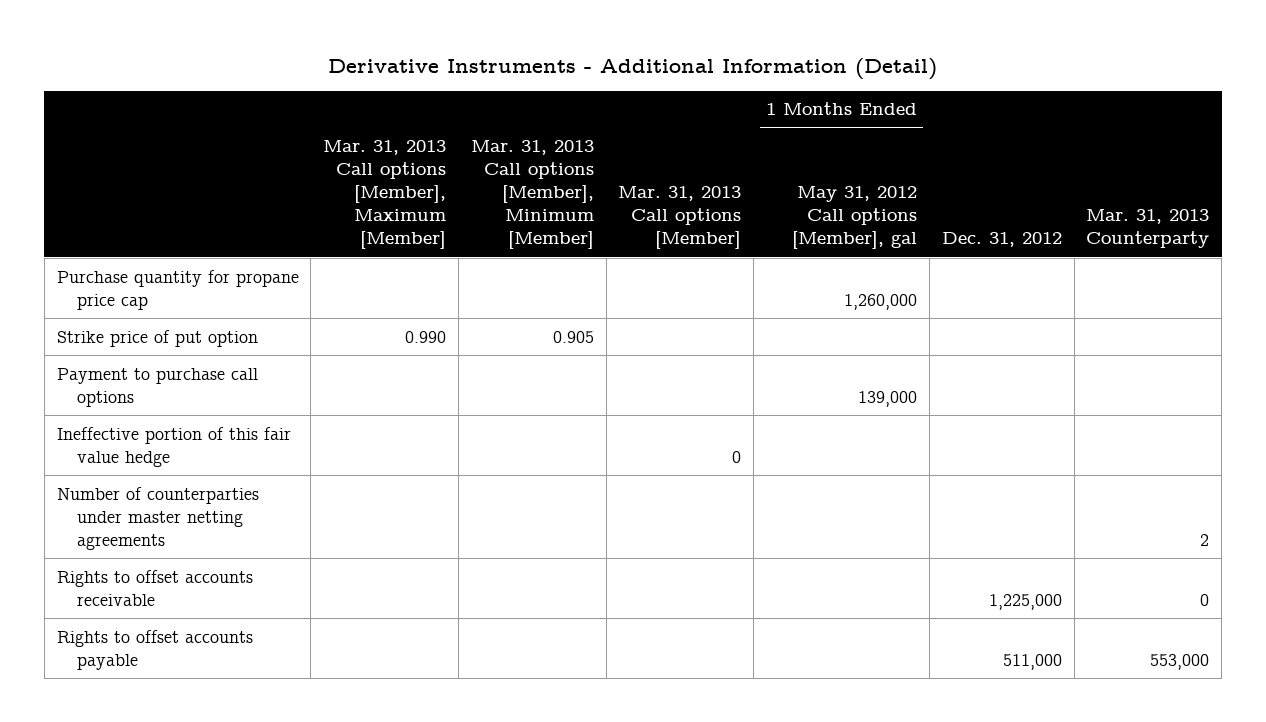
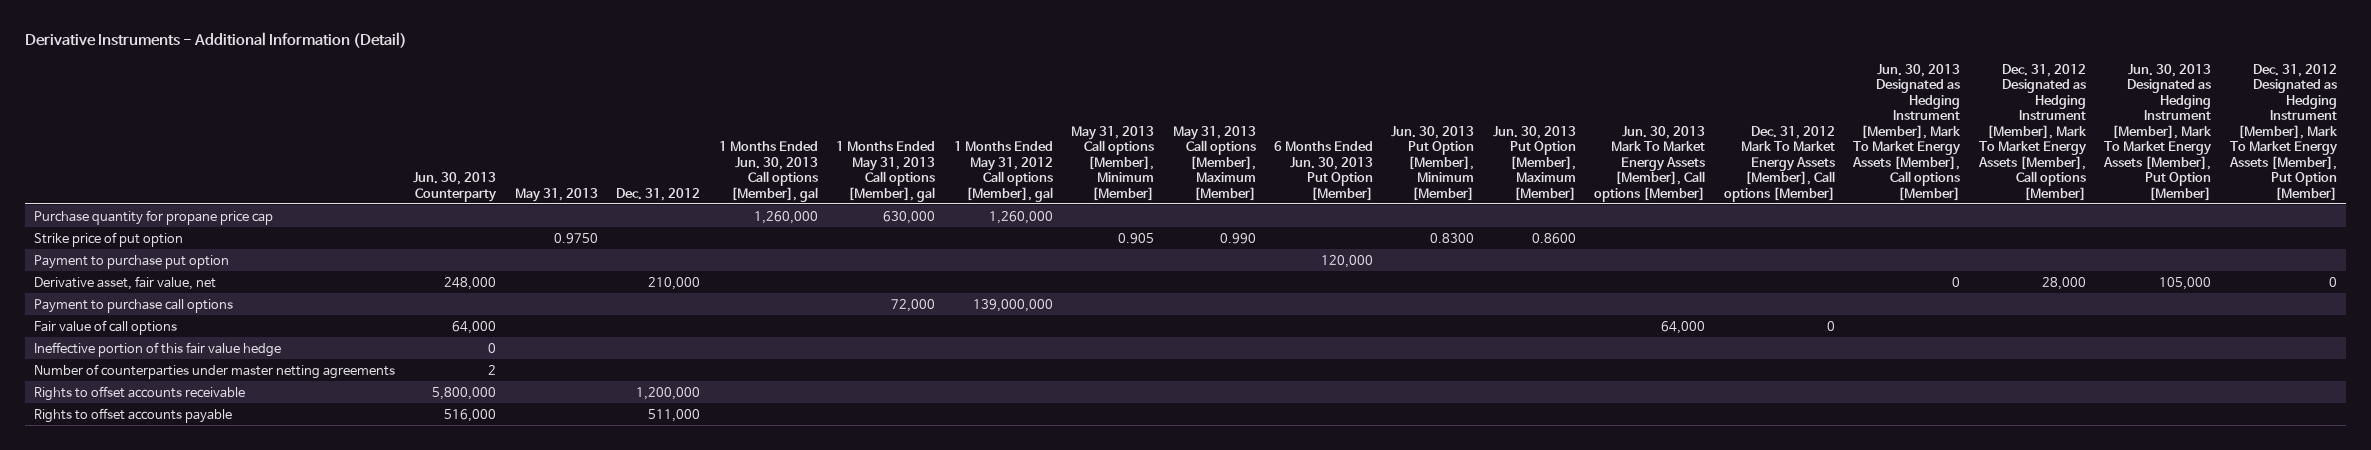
- | Mar. 31, 2013 Call options [Member], Maximum [Member] | Mar. 31, 2013 Call options [Member], Minimum [Member] | Mar. 31, 2013 Call options [Member] | 1 Months Ended May 31, 2012 Call options [Member], gal | Dec. 31, 2012 | Mar. 31, 2013 Counterparty
+ | Jun. 30, 2013 Counterparty | May 31, 2013 | Dec. 31, 2012 | 1 Months Ended Jun. 30, 2013 Call options [Member], gal | 1 Months Ended May 31, 2013 Call options [Member], gal | 1 Months Ended May 31, 2012 Call options [Member], gal | May 31, 2013 Call options [Member], Minimum [Member] | May 31, 2013 Call options [Member], Maximum [Member] | 6 Months Ended Jun. 30, 2013 Put Option [Member] | Jun. 30, 2013 Put Option [Member], Minimum [Member] | Jun. 30, 2013 Put Option [Member], Maximum [Member] | Jun. 30, 2013 Mark To Market Energy Assets [Member], Call options [Member] | Dec. 31, 2012 Mark To Market Energy Assets [Member], Call options [Member] | Jun. 30, 2013 Designated as Hedging Instrument [Member], Mark To Market Energy Assets [Member], Call options [Member] | Dec. 31, 2012 Designated as Hedging Instrument [Member], Mark To Market Energy Assets [Member], Call options [Member] | Jun. 30, 2013 Designated as Hedging Instrument [Member], Mark To Market Energy Assets [Member], Put Option [Member] | Dec. 31, 2012 Designated as Hedging Instrument [Member], Mark To Market Energy Assets [Member], Put Option [Member]
- Payment to purchase call options | | | | 139,000 | |
+ Payment to purchase put option | | | | | | | | | 120,000 | | | | | | | |
+ Derivative asset, fair value, net | 248,000 | | 210,000 | | | | | | | | | | | 0 | 28,000 | 105,000 | 0
+ Payment to purchase call options | | | | | 72,000 | 139,000,000 | | | | | | | | | | |
+ Fair value of call options | 64,000 | | | | | | | | | | | 64,000 | 0 | | | |
- Rights to offset accounts receivable | | | | | 1,225,000 | 0
+ Rights to offset accounts receivable | 5,800,000 | | 1,200,000 | | | | | | | | | | | | | |

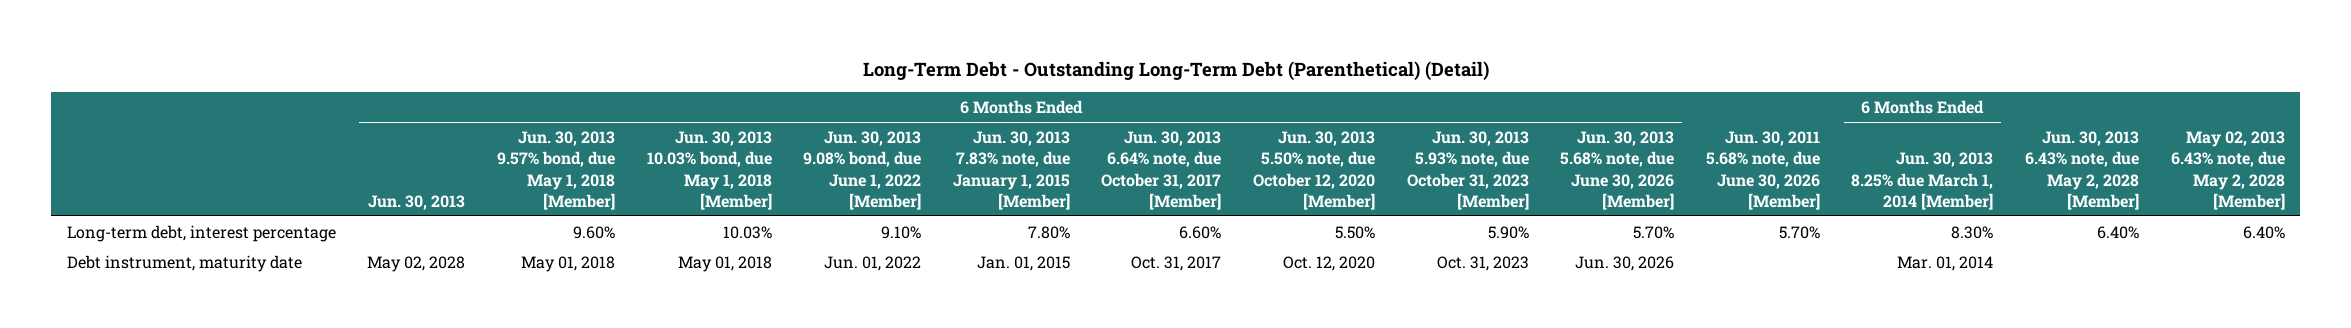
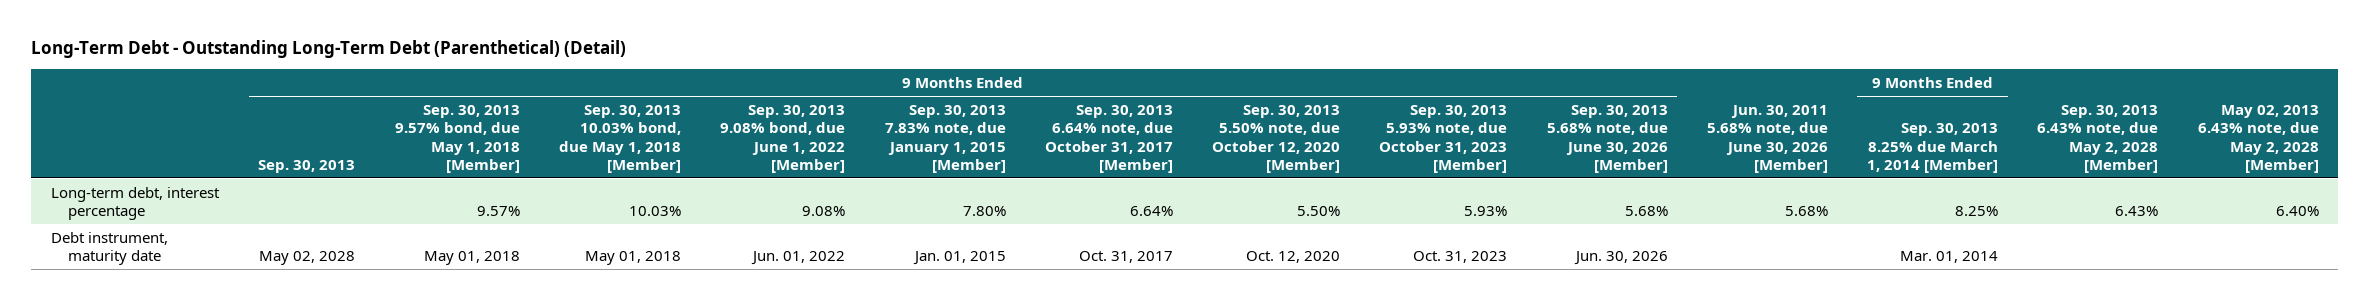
- | 6 Months Ended Jun. 30, 2013 | 6 Months Ended Jun. 30, 2013 9.57% bond, due May 1, 2018 [Member] | 6 Months Ended Jun. 30, 2013 10.03% bond, due May 1, 2018 [Member] | 6 Months Ended Jun. 30, 2013 9.08% bond, due June 1, 2022 [Member] | 6 Months Ended Jun. 30, 2013 7.83% note, due January 1, 2015 [Member] | 6 Months Ended Jun. 30, 2013 6.64% note, due October 31, 2017 [Member] | 6 Months Ended Jun. 30, 2013 5.50% note, due October 12, 2020 [Member] | 6 Months Ended Jun. 30, 2013 5.93% note, due October 31, 2023 [Member] | 6 Months Ended Jun. 30, 2013 5.68% note, due June 30, 2026 [Member] | Jun. 30, 2011 5.68% note, due June 30, 2026 [Member] | 6 Months Ended Jun. 30, 2013 8.25% due March 1, 2014 [Member] | Jun. 30, 2013 6.43% note, due May 2, 2028 [Member] | May 02, 2013 6.43% note, due May 2, 2028 [Member]
+ | 9 Months Ended Sep. 30, 2013 | 9 Months Ended Sep. 30, 2013 9.57% bond, due May 1, 2018 [Member] | 9 Months Ended Sep. 30, 2013 10.03% bond, due May 1, 2018 [Member] | 9 Months Ended Sep. 30, 2013 9.08% bond, due June 1, 2022 [Member] | 9 Months Ended Sep. 30, 2013 7.83% note, due January 1, 2015 [Member] | 9 Months Ended Sep. 30, 2013 6.64% note, due October 31, 2017 [Member] | 9 Months Ended Sep. 30, 2013 5.50% note, due October 12, 2020 [Member] | 9 Months Ended Sep. 30, 2013 5.93% note, due October 31, 2023 [Member] | 9 Months Ended Sep. 30, 2013 5.68% note, due June 30, 2026 [Member] | Jun. 30, 2011 5.68% note, due June 30, 2026 [Member] | 9 Months Ended Sep. 30, 2013 8.25% due March 1, 2014 [Member] | Sep. 30, 2013 6.43% note, due May 2, 2028 [Member] | May 02, 2013 6.43% note, due May 2, 2028 [Member]
- Long-term debt, interest percentage | | 9.60% | 10.03% | 9.10% | 7.80% | 6.60% | 5.50% | 5.90% | 5.70% | 5.70% | 8.30% | 6.40% | 6.40%
+ Long-term debt, interest percentage | | 9.57% | 10.03% | 9.08% | 7.80% | 6.64% | 5.50% | 5.93% | 5.68% | 5.68% | 8.25% | 6.43% | 6.40%

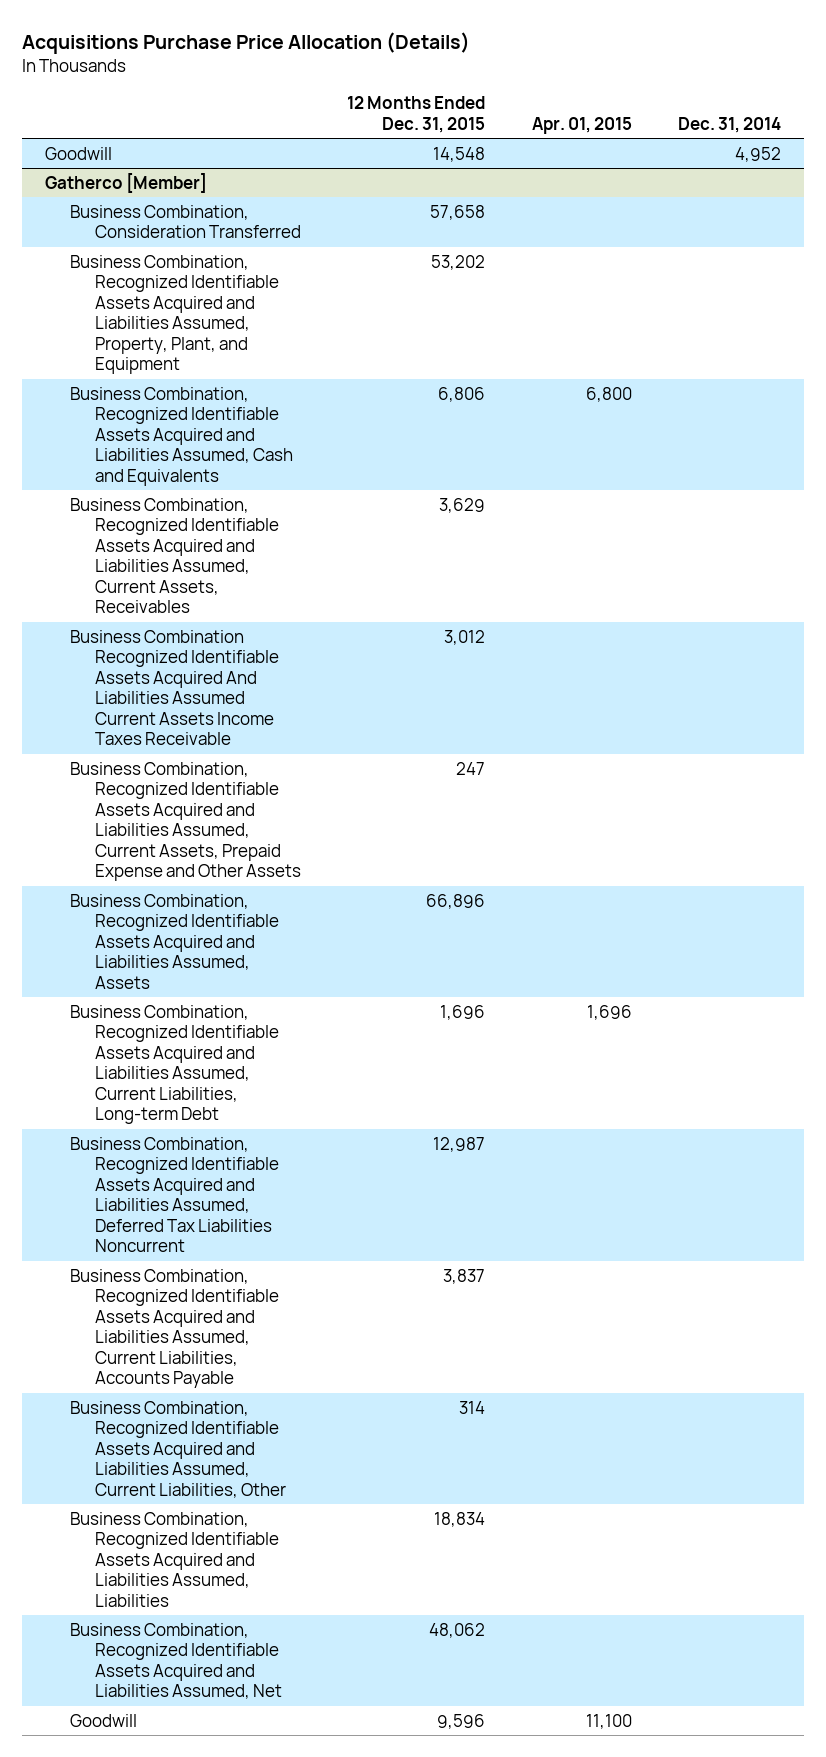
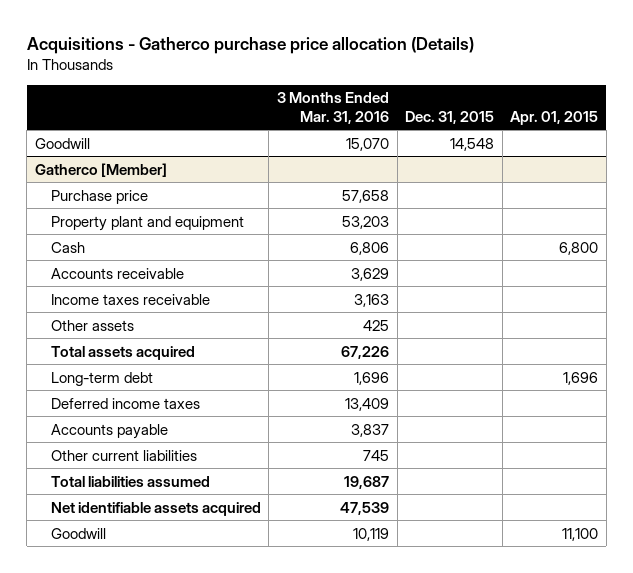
- Acquisitions Purchase Price Allocation (Details)
+ Acquisitions - Gatherco purchase price allocation (Details)
- | 12 Months Ended Dec. 31, 2015 | Apr. 01, 2015 | Dec. 31, 2014
+ | 3 Months Ended Mar. 31, 2016 | Dec. 31, 2015 | Apr. 01, 2015
@ Gatherco [Member]
- Business Combination, Consideration Transferred | 57,658 | |
- Business Combination, Recognized Identifiable Assets Acquired and Liabilities Assumed, Property, Plant, and Equipment | 53,202 | |
- Business Combination, Recognized Identifiable Assets Acquired and Liabilities Assumed, Cash and Equivalents | 6,806 | 6,800 |
- Business Combination, Recognized Identifiable Assets Acquired and Liabilities Assumed, Current Assets, Receivables | 3,629 | |
- Business Combination Recognized Identifiable Assets Acquired And Liabilities Assumed Current Assets Income Taxes Receivable | 3,012 | |
- Business Combination, Recognized Identifiable Assets Acquired and Liabilities Assumed, Current Assets, Prepaid Expense and Other Assets | 247 | |
- Business Combination, Recognized Identifiable Assets Acquired and Liabilities Assumed, Assets | 66,896 | |
- Business Combination, Recognized Identifiable Assets Acquired and Liabilities Assumed, Current Liabilities, Long-term Debt | 1,696 | 1,696 |
- Business Combination, Recognized Identifiable Assets Acquired and Liabilities Assumed, Deferred Tax Liabilities Noncurrent | 12,987 | |
- Business Combination, Recognized Identifiable Assets Acquired and Liabilities Assumed, Current Liabilities, Accounts Payable | 3,837 | |
- Business Combination, Recognized Identifiable Assets Acquired and Liabilities Assumed, Current Liabilities, Other | 314 | |
- Business Combination, Recognized Identifiable Assets Acquired and Liabilities Assumed, Liabilities | 18,834 | |
- Business Combination, Recognized Identifiable Assets Acquired and Liabilities Assumed, Net | 48,062 | |
+ Purchase price | 57,658 | |
+ Property plant and equipment | 53,203 | |
+ Cash | 6,806 | | 6,800
+ Accounts receivable | 3,629 | |
+ Income taxes receivable | 3,163 | |
+ Other assets | 425 | |
+ Total assets acquired | 67,226 | |
+ Long-term debt | 1,696 | | 1,696
+ Deferred income taxes | 13,409 | |
+ Accounts payable | 3,837 | |
+ Other current liabilities | 745 | |
+ Total liabilities assumed | 19,687 | |
+ Net identifiable assets acquired | 47,539 | |

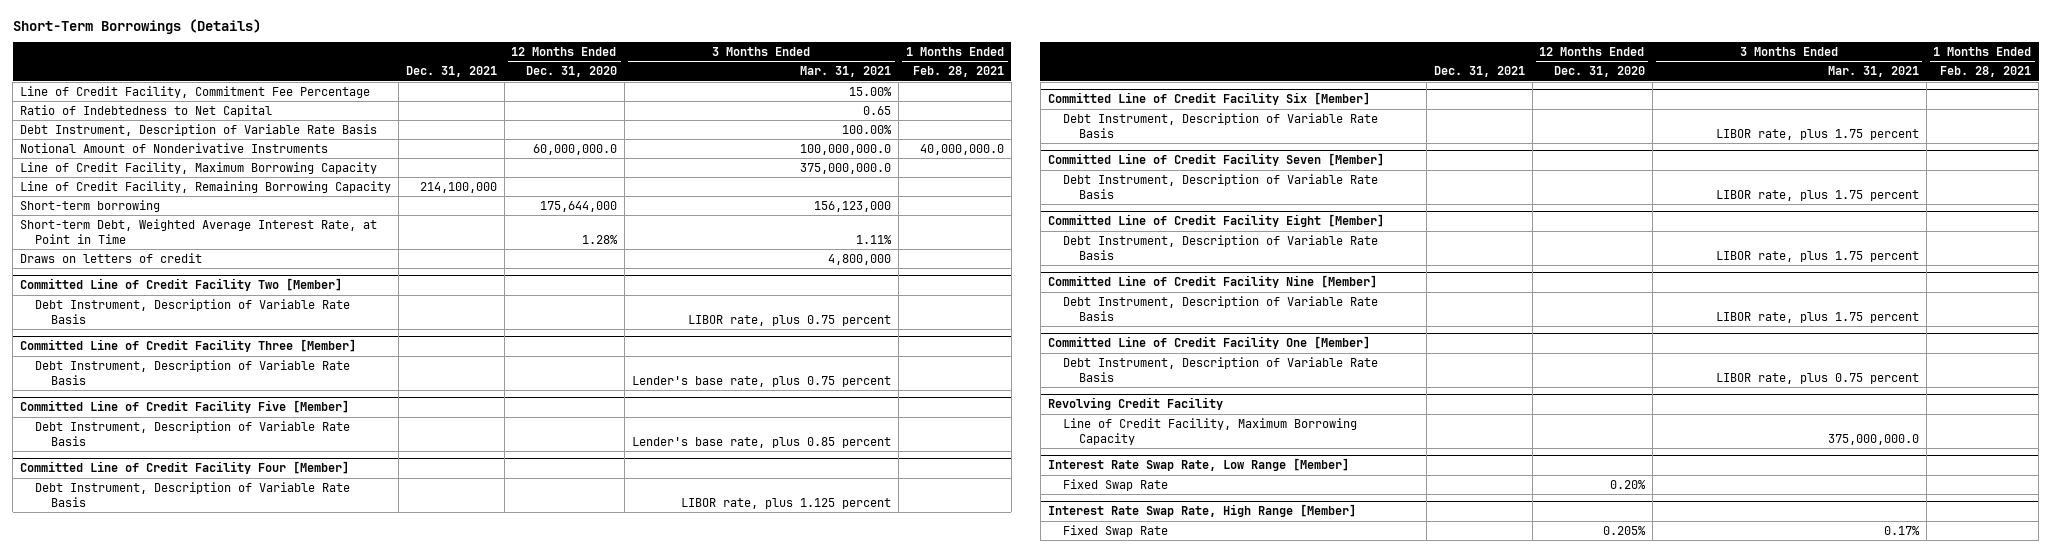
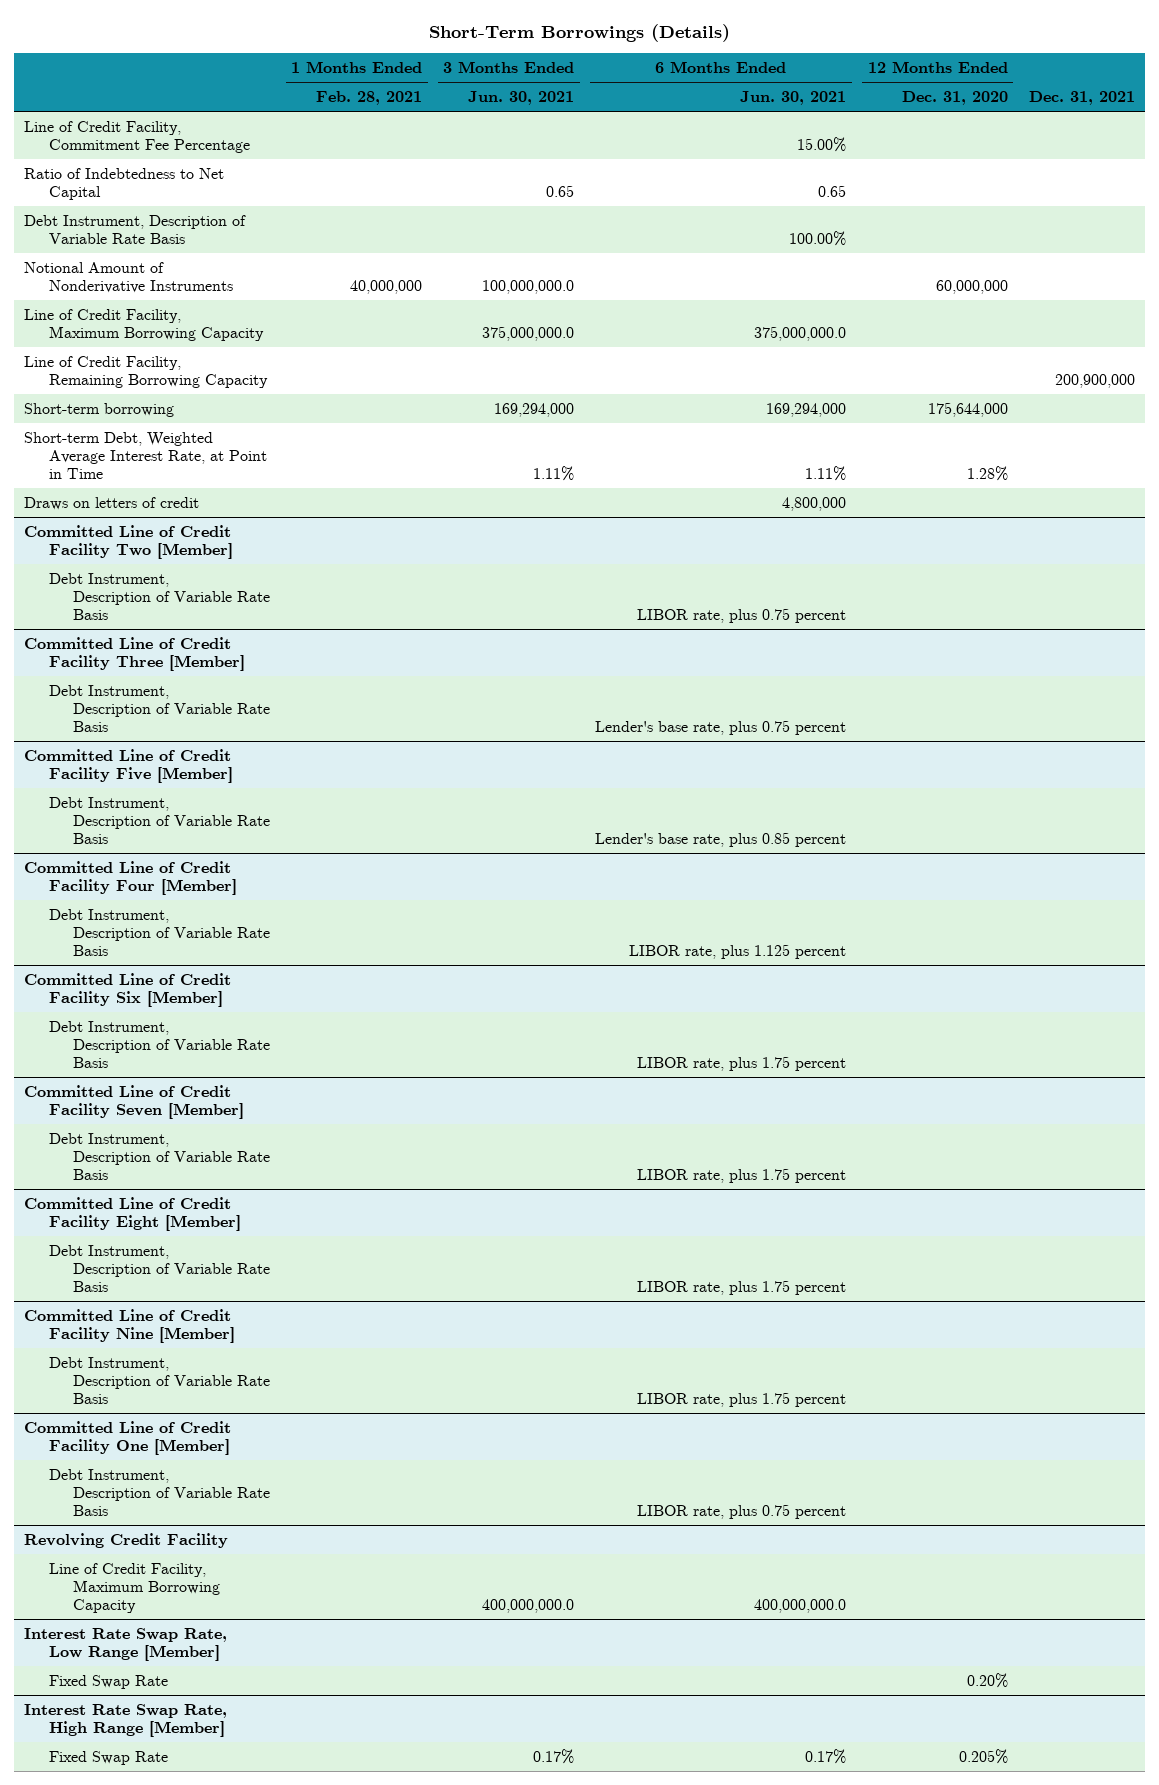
- | Dec. 31, 2021 | 12 Months Ended Dec. 31, 2020 | 3 Months Ended Mar. 31, 2021 | 1 Months Ended Feb. 28, 2021
+ | 1 Months Ended Feb. 28, 2021 | 3 Months Ended Jun. 30, 2021 | 6 Months Ended Jun. 30, 2021 | 12 Months Ended Dec. 31, 2020 | Dec. 31, 2021
- Notional Amount of Nonderivative Instruments | | 60,000,000.0 | 100,000,000.0 | 40,000,000.0
+ Notional Amount of Nonderivative Instruments | 40,000,000 | 100,000,000.0 | | 60,000,000 |
- Line of Credit Facility, Remaining Borrowing Capacity | 214,100,000 | | |
+ Line of Credit Facility, Remaining Borrowing Capacity | | | | | 200,900,000

